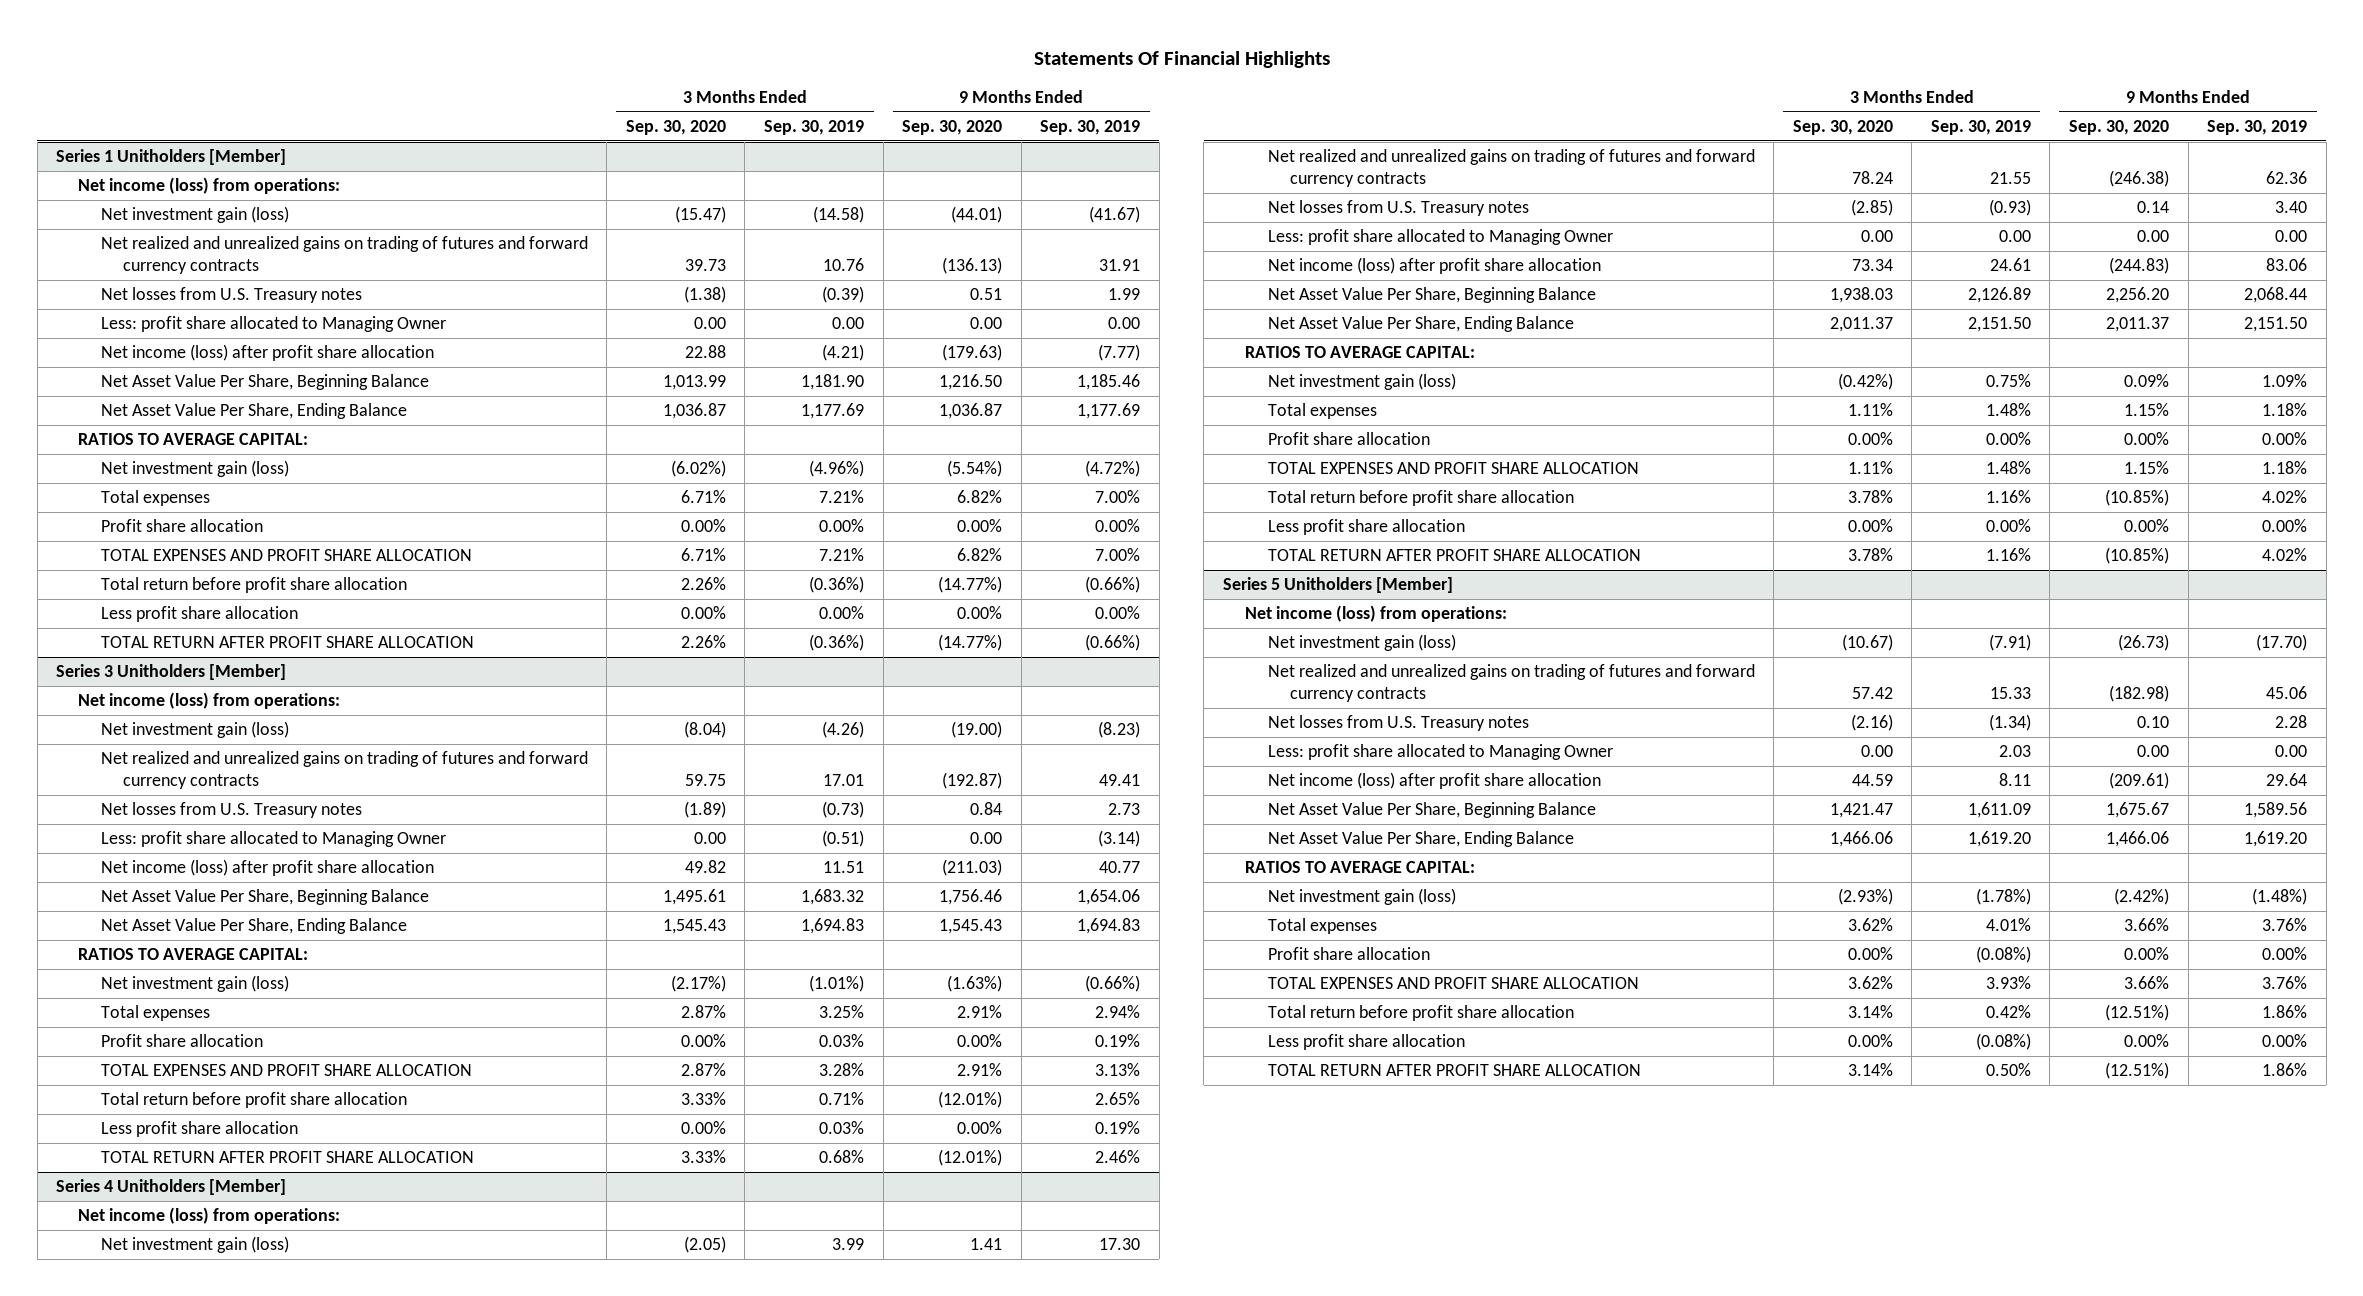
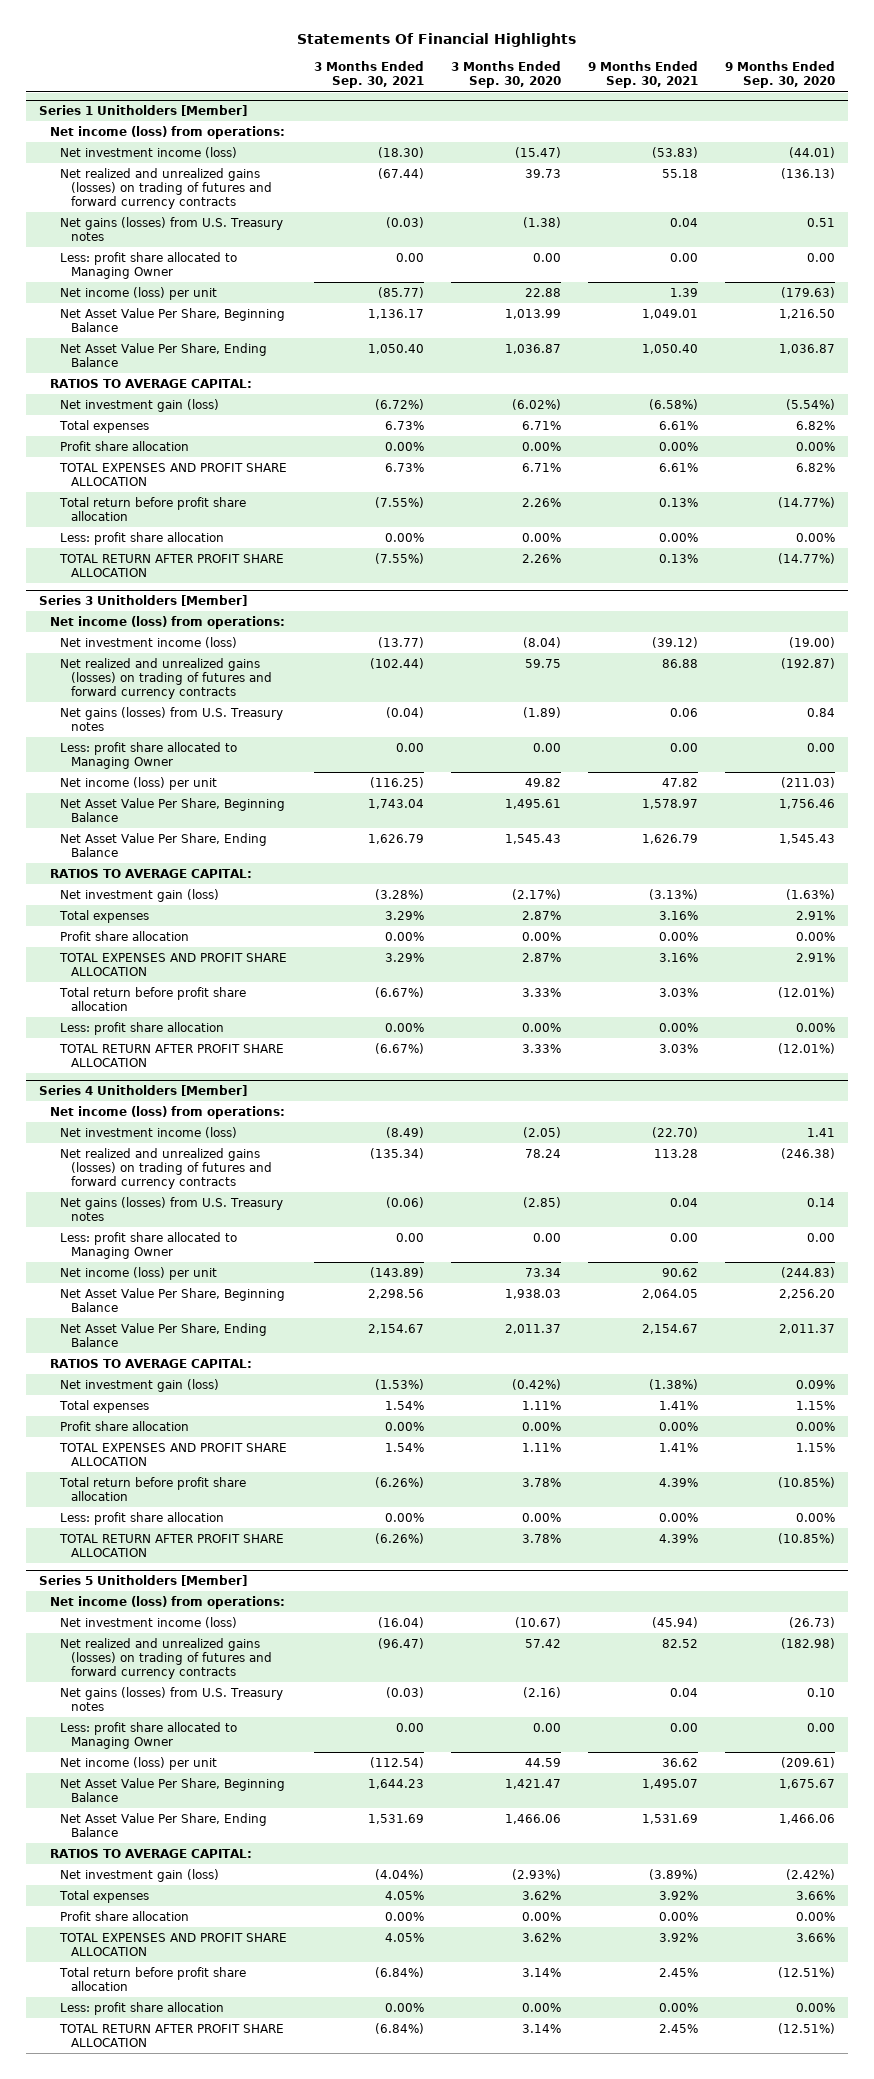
- | 3 Months Ended Sep. 30, 2020 | 3 Months Ended Sep. 30, 2019 | 9 Months Ended Sep. 30, 2020 | 9 Months Ended Sep. 30, 2019
+ | 3 Months Ended Sep. 30, 2021 | 3 Months Ended Sep. 30, 2020 | 9 Months Ended Sep. 30, 2021 | 9 Months Ended Sep. 30, 2020
@ Series 1 Unitholders [Member]
- Net investment gain (loss) | (15.47) | (14.58) | (44.01) | (41.67)
- Net realized and unrealized gains on trading of futures and forward currency contracts | 39.73 | 10.76 | (136.13) | 31.91
- Net losses from U.S. Treasury notes | (1.38) | (0.39) | 0.51 | 1.99
+ Net investment income (loss) | (18.30) | (15.47) | (53.83) | (44.01)
+ Net realized and unrealized gains (losses) on trading of futures and forward currency contracts | (67.44) | 39.73 | 55.18 | (136.13)
+ Net gains (losses) from U.S. Treasury notes | (0.03) | (1.38) | 0.04 | 0.51
- Net income (loss) after profit share allocation | 22.88 | (4.21) | (179.63) | (7.77)
+ Net income (loss) per unit | (85.77) | 22.88 | 1.39 | (179.63)
- Less profit share allocation | 0.00% | 0.00% | 0.00% | 0.00%
+ Less: profit share allocation | 0.00% | 0.00% | 0.00% | 0.00%
@ Series 3 Unitholders [Member]
- Net investment gain (loss) | (8.04) | (4.26) | (19.00) | (8.23)
- Net realized and unrealized gains on trading of futures and forward currency contracts | 59.75 | 17.01 | (192.87) | 49.41
- Net losses from U.S. Treasury notes | (1.89) | (0.73) | 0.84 | 2.73
+ Net investment income (loss) | (13.77) | (8.04) | (39.12) | (19.00)
+ Net realized and unrealized gains (losses) on trading of futures and forward currency contracts | (102.44) | 59.75 | 86.88 | (192.87)
+ Net gains (losses) from U.S. Treasury notes | (0.04) | (1.89) | 0.06 | 0.84
- Net income (loss) after profit share allocation | 49.82 | 11.51 | (211.03) | 40.77
+ Net income (loss) per unit | (116.25) | 49.82 | 47.82 | (211.03)
- Less profit share allocation | 0.00% | 0.03% | 0.00% | 0.19%
+ Less: profit share allocation | 0.00% | 0.00% | 0.00% | 0.00%
@ Series 4 Unitholders [Member]
- Net investment gain (loss) | (2.05) | 3.99 | 1.41 | 17.30
- Net realized and unrealized gains on trading of futures and forward currency contracts | 78.24 | 21.55 | (246.38) | 62.36
- Net losses from U.S. Treasury notes | (2.85) | (0.93) | 0.14 | 3.40
+ Net investment income (loss) | (8.49) | (2.05) | (22.70) | 1.41
+ Net realized and unrealized gains (losses) on trading of futures and forward currency contracts | (135.34) | 78.24 | 113.28 | (246.38)
+ Net gains (losses) from U.S. Treasury notes | (0.06) | (2.85) | 0.04 | 0.14
- Net income (loss) after profit share allocation | 73.34 | 24.61 | (244.83) | 83.06
+ Net income (loss) per unit | (143.89) | 73.34 | 90.62 | (244.83)
- Less profit share allocation | 0.00% | 0.00% | 0.00% | 0.00%
+ Less: profit share allocation | 0.00% | 0.00% | 0.00% | 0.00%
@ Series 5 Unitholders [Member]
- Net investment gain (loss) | (10.67) | (7.91) | (26.73) | (17.70)
- Net realized and unrealized gains on trading of futures and forward currency contracts | 57.42 | 15.33 | (182.98) | 45.06
- Net losses from U.S. Treasury notes | (2.16) | (1.34) | 0.10 | 2.28
+ Net investment income (loss) | (16.04) | (10.67) | (45.94) | (26.73)
+ Net realized and unrealized gains (losses) on trading of futures and forward currency contracts | (96.47) | 57.42 | 82.52 | (182.98)
+ Net gains (losses) from U.S. Treasury notes | (0.03) | (2.16) | 0.04 | 0.10
- Net income (loss) after profit share allocation | 44.59 | 8.11 | (209.61) | 29.64
+ Net income (loss) per unit | (112.54) | 44.59 | 36.62 | (209.61)
- Less profit share allocation | 0.00% | (0.08%) | 0.00% | 0.00%
+ Less: profit share allocation | 0.00% | 0.00% | 0.00% | 0.00%

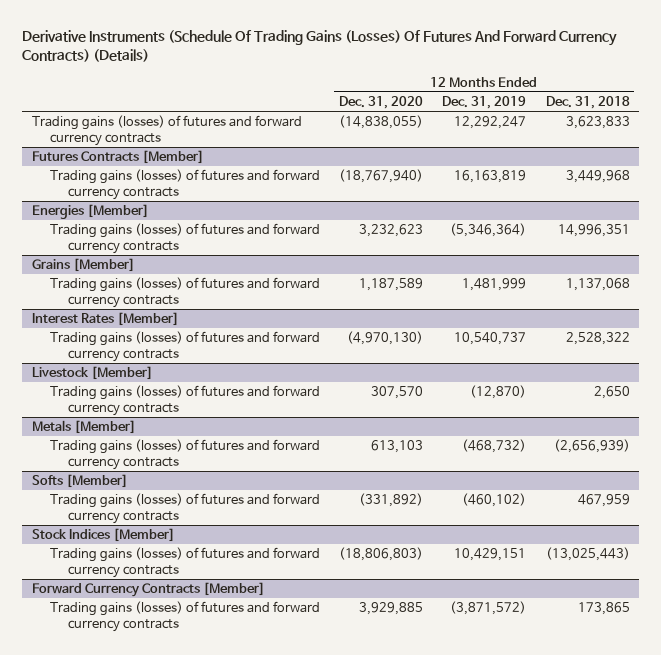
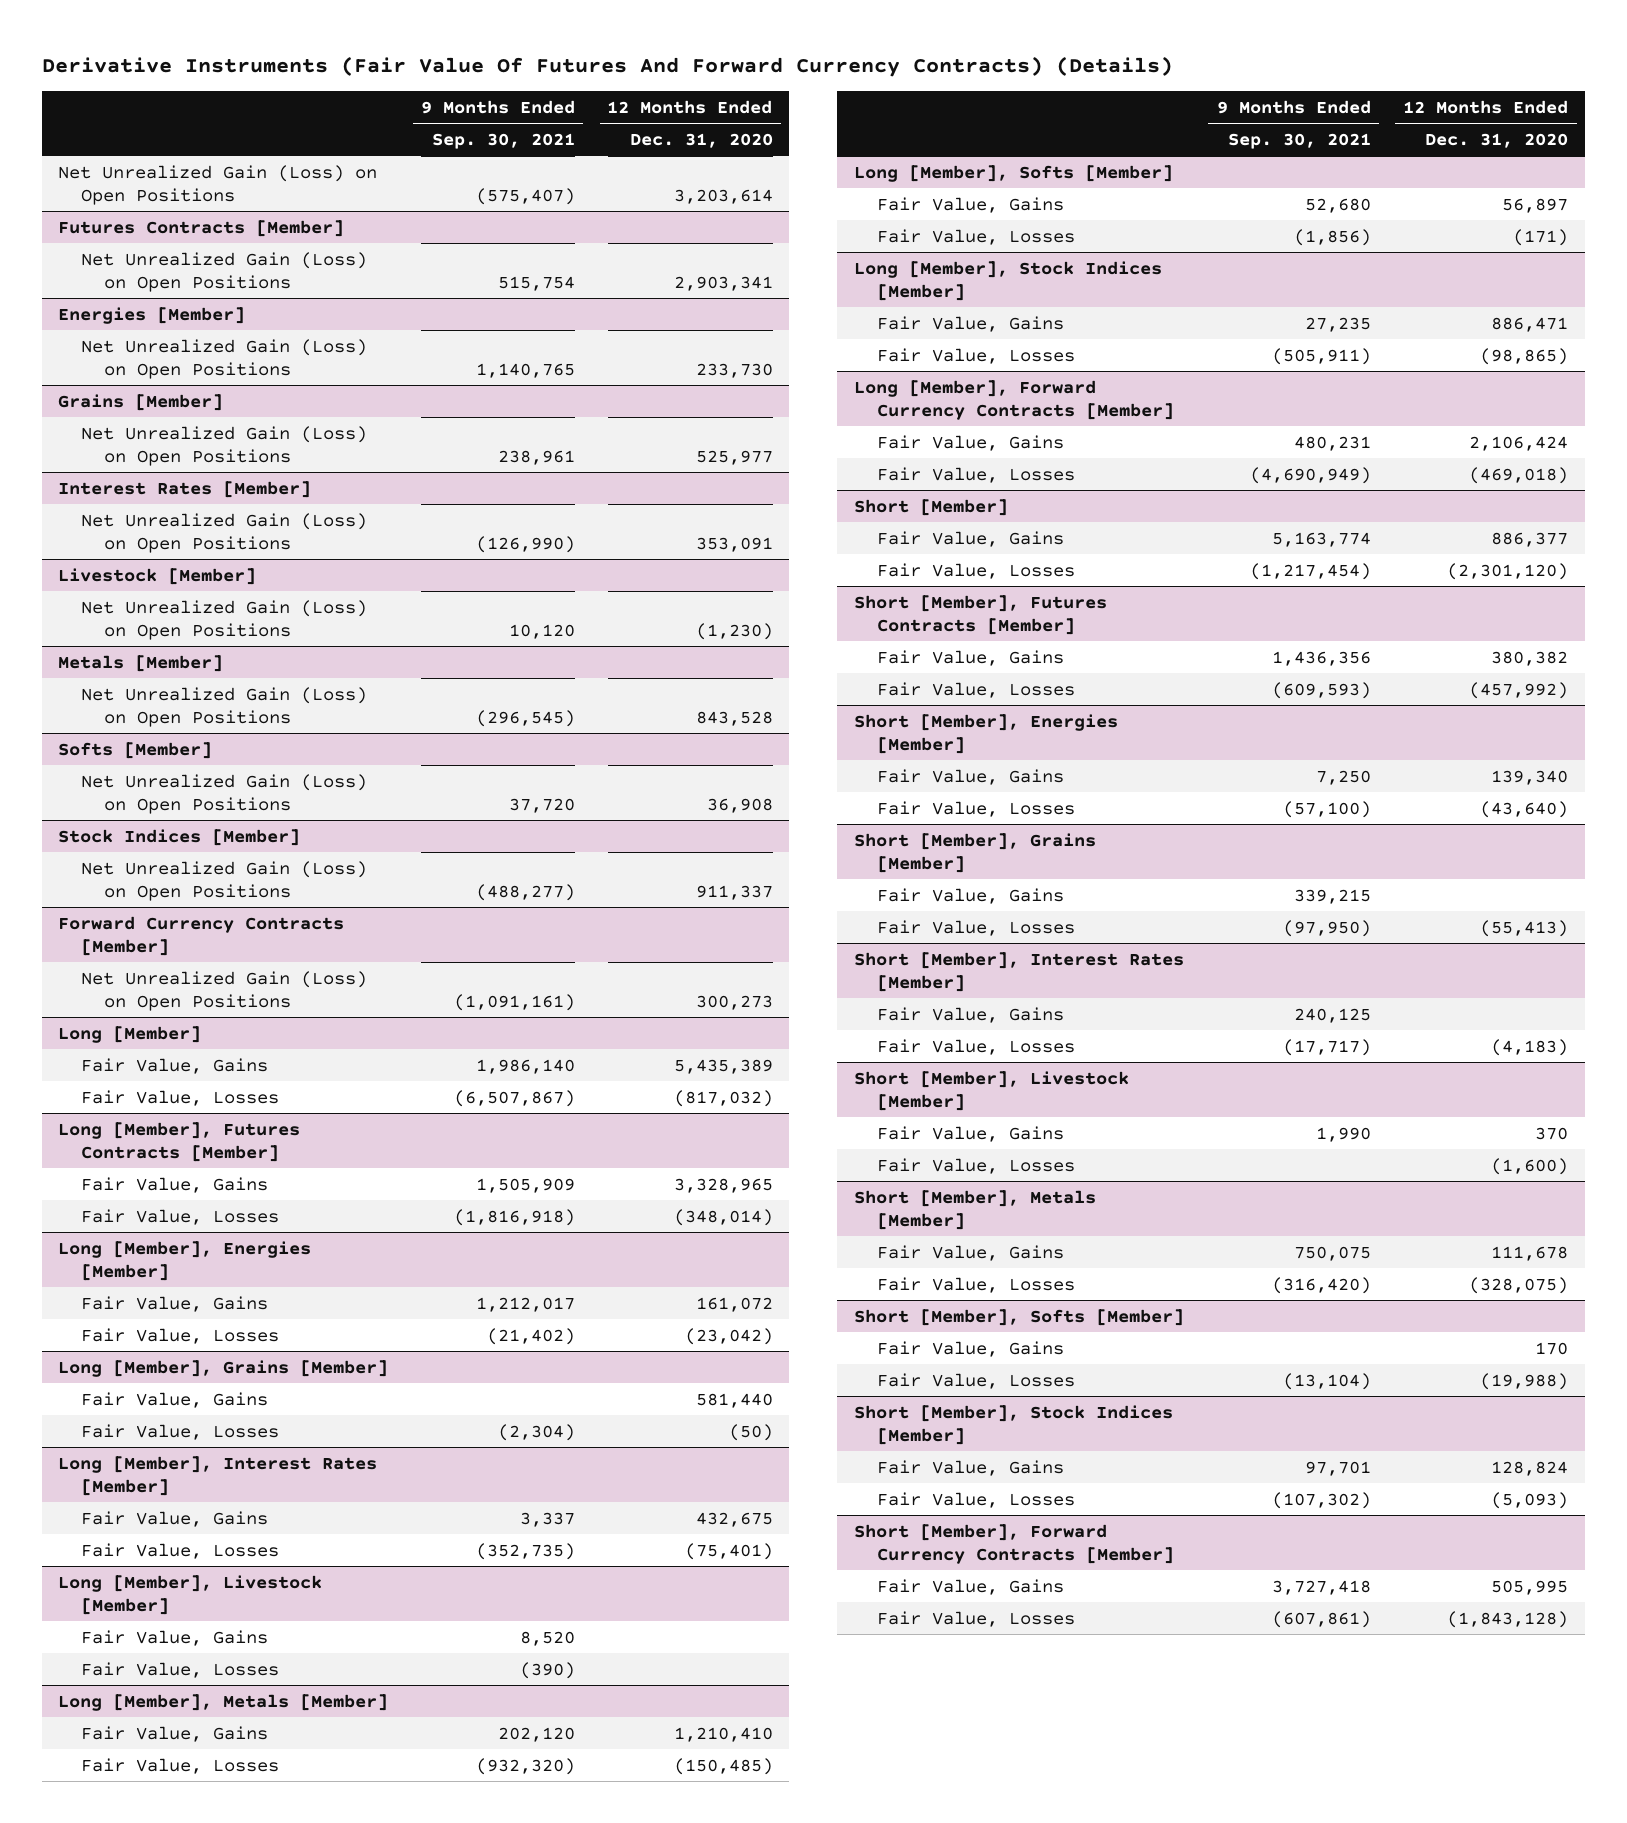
- Derivative Instruments (Schedule Of Trading Gains (Losses) Of Futures And Forward Currency Contracts) (Details)
+ Derivative Instruments (Fair Value Of Futures And Forward Currency Contracts) (Details)
- | 12 Months Ended Dec. 31, 2020 | 12 Months Ended Dec. 31, 2019 | 12 Months Ended Dec. 31, 2018
+ | 9 Months Ended Sep. 30, 2021 | 12 Months Ended Dec. 31, 2020
- Trading gains (losses) of futures and forward currency contracts | (14,838,055) | 12,292,247 | 3,623,833
+ Net Unrealized Gain (Loss) on Open Positions | (575,407) | 3,203,614
@ Futures Contracts [Member]
- Trading gains (losses) of futures and forward currency contracts | (18,767,940) | 16,163,819 | 3,449,968
+ Net Unrealized Gain (Loss) on Open Positions | 515,754 | 2,903,341
@ Energies [Member]
- Trading gains (losses) of futures and forward currency contracts | 3,232,623 | (5,346,364) | 14,996,351
+ Net Unrealized Gain (Loss) on Open Positions | 1,140,765 | 233,730
@ Grains [Member]
- Trading gains (losses) of futures and forward currency contracts | 1,187,589 | 1,481,999 | 1,137,068
+ Net Unrealized Gain (Loss) on Open Positions | 238,961 | 525,977
@ Interest Rates [Member]
- Trading gains (losses) of futures and forward currency contracts | (4,970,130) | 10,540,737 | 2,528,322
+ Net Unrealized Gain (Loss) on Open Positions | (126,990) | 353,091
@ Livestock [Member]
- Trading gains (losses) of futures and forward currency contracts | 307,570 | (12,870) | 2,650
+ Net Unrealized Gain (Loss) on Open Positions | 10,120 | (1,230)
@ Metals [Member]
- Trading gains (losses) of futures and forward currency contracts | 613,103 | (468,732) | (2,656,939)
+ Net Unrealized Gain (Loss) on Open Positions | (296,545) | 843,528
@ Softs [Member]
- Trading gains (losses) of futures and forward currency contracts | (331,892) | (460,102) | 467,959
+ Net Unrealized Gain (Loss) on Open Positions | 37,720 | 36,908
@ Stock Indices [Member]
- Trading gains (losses) of futures and forward currency contracts | (18,806,803) | 10,429,151 | (13,025,443)
+ Net Unrealized Gain (Loss) on Open Positions | (488,277) | 911,337
@ Forward Currency Contracts [Member]
- Trading gains (losses) of futures and forward currency contracts | 3,929,885 | (3,871,572) | 173,865
+ Net Unrealized Gain (Loss) on Open Positions | (1,091,161) | 300,273
+ Long [Member]
+ Fair Value, Gains | 1,986,140 | 5,435,389
+ Fair Value, Losses | (6,507,867) | (817,032)
+ Long [Member], Futures Contracts [Member]
+ Fair Value, Gains | 1,505,909 | 3,328,965
+ Fair Value, Losses | (1,816,918) | (348,014)
+ Long [Member], Energies [Member]
+ Fair Value, Gains | 1,212,017 | 161,072
+ Fair Value, Losses | (21,402) | (23,042)
+ Long [Member], Grains [Member]
+ Fair Value, Gains | | 581,440
+ Fair Value, Losses | (2,304) | (50)
+ Long [Member], Interest Rates [Member]
+ Fair Value, Gains | 3,337 | 432,675
+ Fair Value, Losses | (352,735) | (75,401)
+ Long [Member], Livestock [Member]
+ Fair Value, Gains | 8,520 |
+ Fair Value, Losses | (390) |
+ Long [Member], Metals [Member]
+ Fair Value, Gains | 202,120 | 1,210,410
+ Fair Value, Losses | (932,320) | (150,485)
+ Long [Member], Softs [Member]
+ Fair Value, Gains | 52,680 | 56,897
+ Fair Value, Losses | (1,856) | (171)
+ Long [Member], Stock Indices [Member]
+ Fair Value, Gains | 27,235 | 886,471
+ Fair Value, Losses | (505,911) | (98,865)
+ Long [Member], Forward Currency Contracts [Member]
+ Fair Value, Gains | 480,231 | 2,106,424
+ Fair Value, Losses | (4,690,949) | (469,018)
+ Short [Member]
+ Fair Value, Gains | 5,163,774 | 886,377
+ Fair Value, Losses | (1,217,454) | (2,301,120)
+ Short [Member], Futures Contracts [Member]
+ Fair Value, Gains | 1,436,356 | 380,382
+ Fair Value, Losses | (609,593) | (457,992)
+ Short [Member], Energies [Member]
+ Fair Value, Gains | 7,250 | 139,340
+ Fair Value, Losses | (57,100) | (43,640)
+ Short [Member], Grains [Member]
+ Fair Value, Gains | 339,215 |
+ Fair Value, Losses | (97,950) | (55,413)
+ Short [Member], Interest Rates [Member]
+ Fair Value, Gains | 240,125 |
+ Fair Value, Losses | (17,717) | (4,183)
+ Short [Member], Livestock [Member]
+ Fair Value, Gains | 1,990 | 370
+ Fair Value, Losses | | (1,600)
+ Short [Member], Metals [Member]
+ Fair Value, Gains | 750,075 | 111,678
+ Fair Value, Losses | (316,420) | (328,075)
+ Short [Member], Softs [Member]
+ Fair Value, Gains | | 170
+ Fair Value, Losses | (13,104) | (19,988)
+ Short [Member], Stock Indices [Member]
+ Fair Value, Gains | 97,701 | 128,824
+ Fair Value, Losses | (107,302) | (5,093)
+ Short [Member], Forward Currency Contracts [Member]
+ Fair Value, Gains | 3,727,418 | 505,995
+ Fair Value, Losses | (607,861) | (1,843,128)

